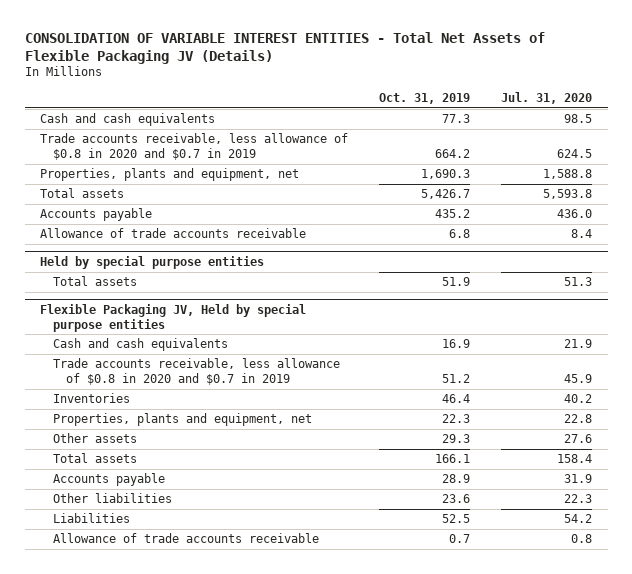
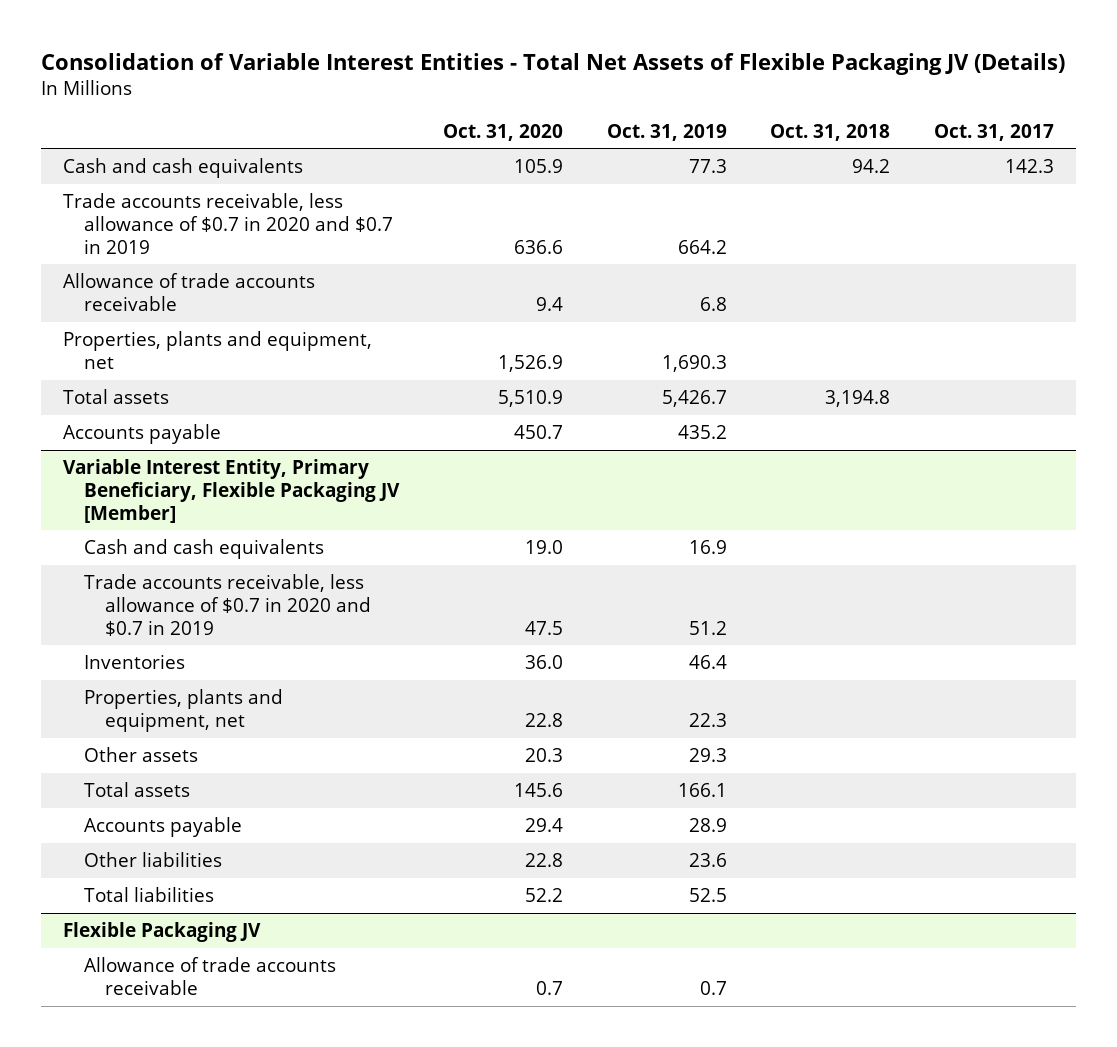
- CONSOLIDATION OF VARIABLE INTEREST ENTITIES - Total Net Assets of Flexible Packaging JV (Details)
+ Consolidation of Variable Interest Entities - Total Net Assets of Flexible Packaging JV (Details)
- | Oct. 31, 2019 | Jul. 31, 2020
+ | Oct. 31, 2020 | Oct. 31, 2019 | Oct. 31, 2018 | Oct. 31, 2017
- Trade accounts receivable, less allowance of $0.8 in 2020 and $0.7 in 2019 | 664.2 | 624.5
+ Trade accounts receivable, less allowance of $0.7 in 2020 and $0.7 in 2019 | 636.6 | 664.2 | |
moved up: Allowance of trade accounts receivable | 9.4 | 6.8 | |
- Held by special purpose entities
- Total assets | 51.9 | 51.3
- Flexible Packaging JV, Held by special purpose entities
+ Variable Interest Entity, Primary Beneficiary, Flexible Packaging JV [Member]
- Trade accounts receivable, less allowance of $0.8 in 2020 and $0.7 in 2019 | 51.2 | 45.9
+ Trade accounts receivable, less allowance of $0.7 in 2020 and $0.7 in 2019 | 47.5 | 51.2 | |
- Liabilities | 52.5 | 54.2
+ Total liabilities | 52.2 | 52.5 | |
+ Flexible Packaging JV

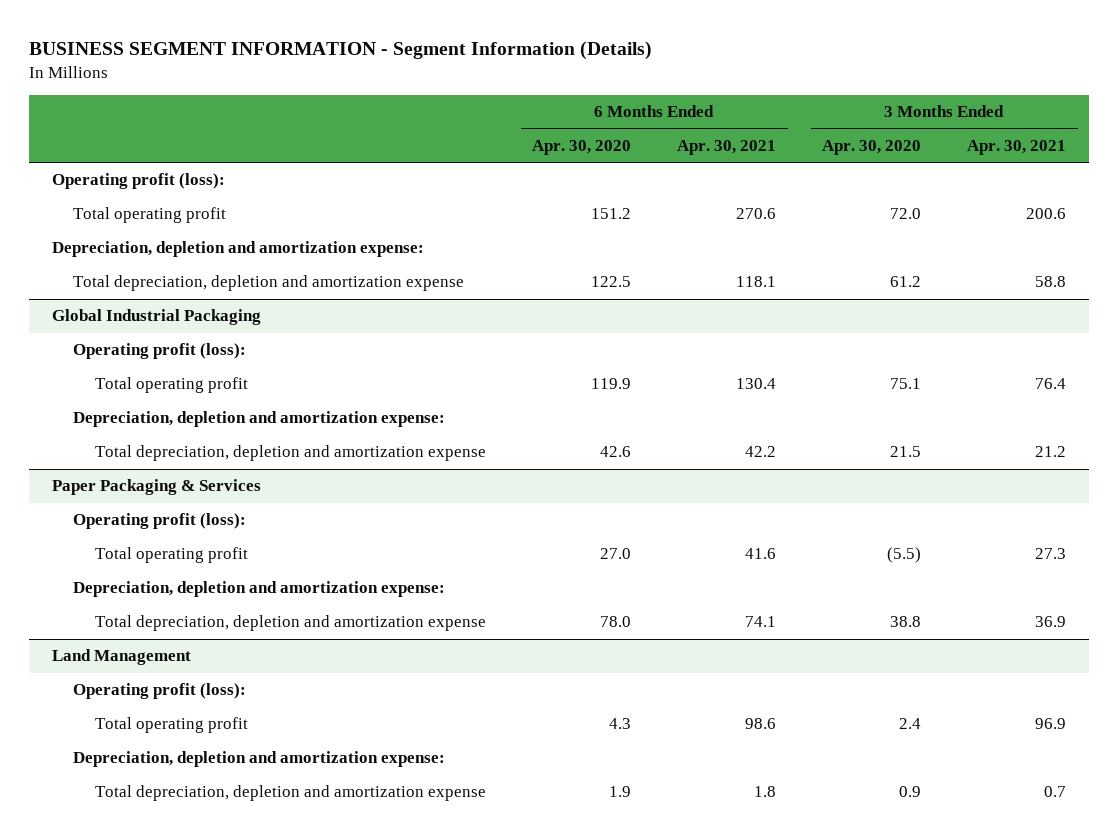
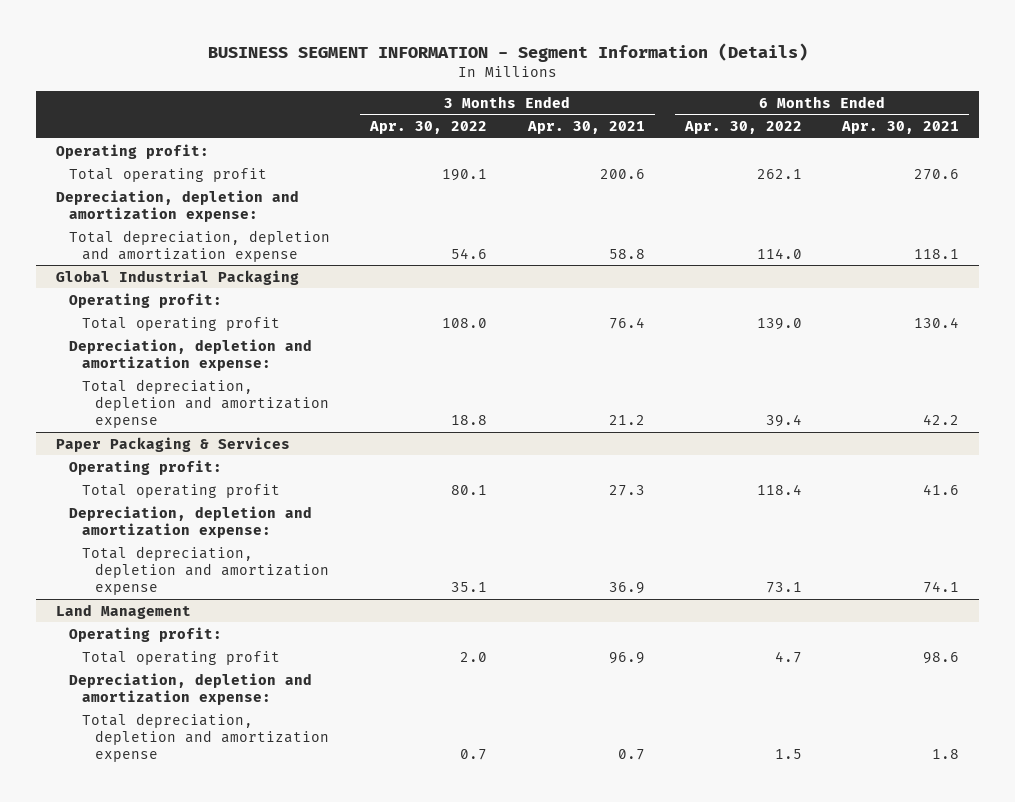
- | 6 Months Ended Apr. 30, 2020 | 6 Months Ended Apr. 30, 2021 | 3 Months Ended Apr. 30, 2020 | 3 Months Ended Apr. 30, 2021
+ | 3 Months Ended Apr. 30, 2022 | 3 Months Ended Apr. 30, 2021 | 6 Months Ended Apr. 30, 2022 | 6 Months Ended Apr. 30, 2021
- Operating profit (loss):
+ Operating profit:
@ Global Industrial Packaging
- Operating profit (loss):
+ Operating profit:
@ Paper Packaging & Services
- Operating profit (loss):
+ Operating profit:
@ Land Management
- Operating profit (loss):
+ Operating profit:

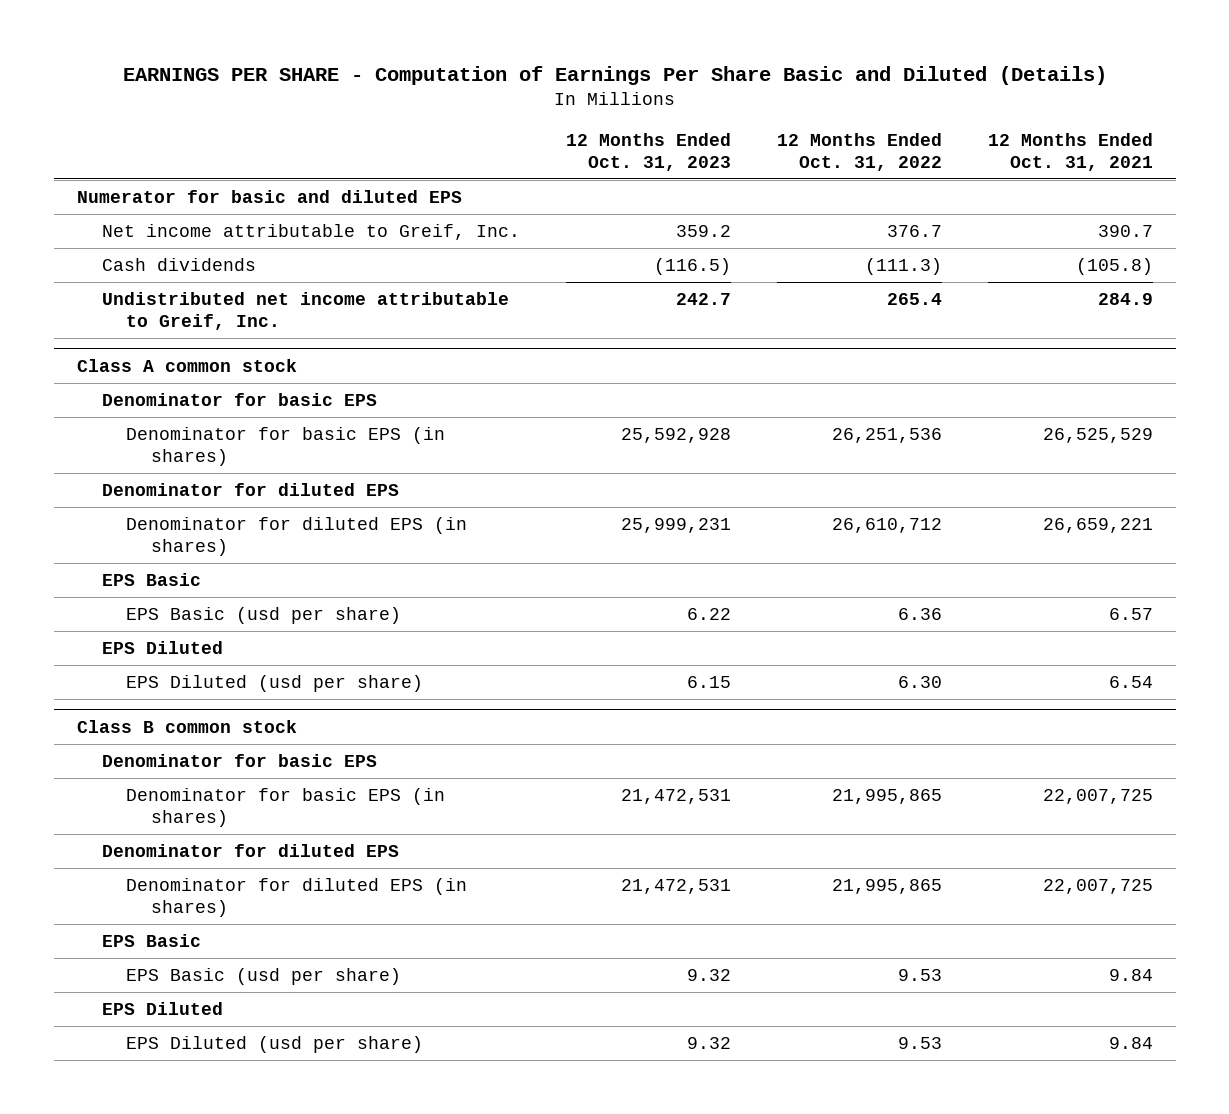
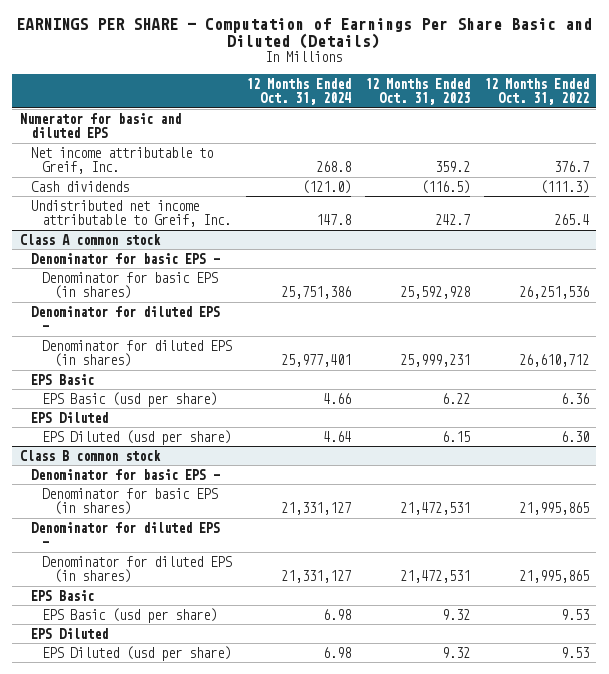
- | 12 Months Ended Oct. 31, 2023 | 12 Months Ended Oct. 31, 2022 | 12 Months Ended Oct. 31, 2021
+ | 12 Months Ended Oct. 31, 2024 | 12 Months Ended Oct. 31, 2023 | 12 Months Ended Oct. 31, 2022
@ Class A common stock
- Denominator for basic EPS
+ Denominator for basic EPS -
- Denominator for diluted EPS
+ Denominator for diluted EPS -
@ Class B common stock
- Denominator for basic EPS
+ Denominator for basic EPS -
- Denominator for diluted EPS
+ Denominator for diluted EPS -

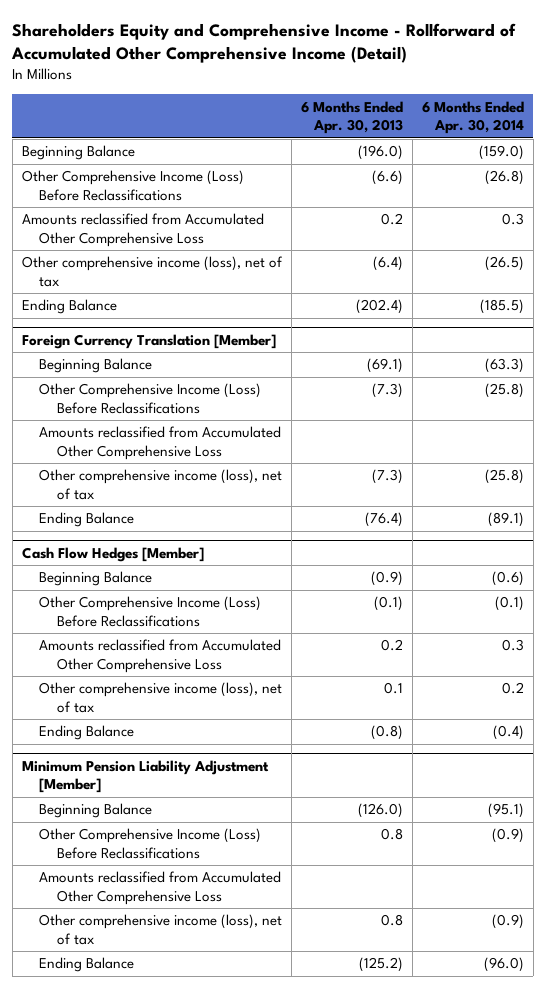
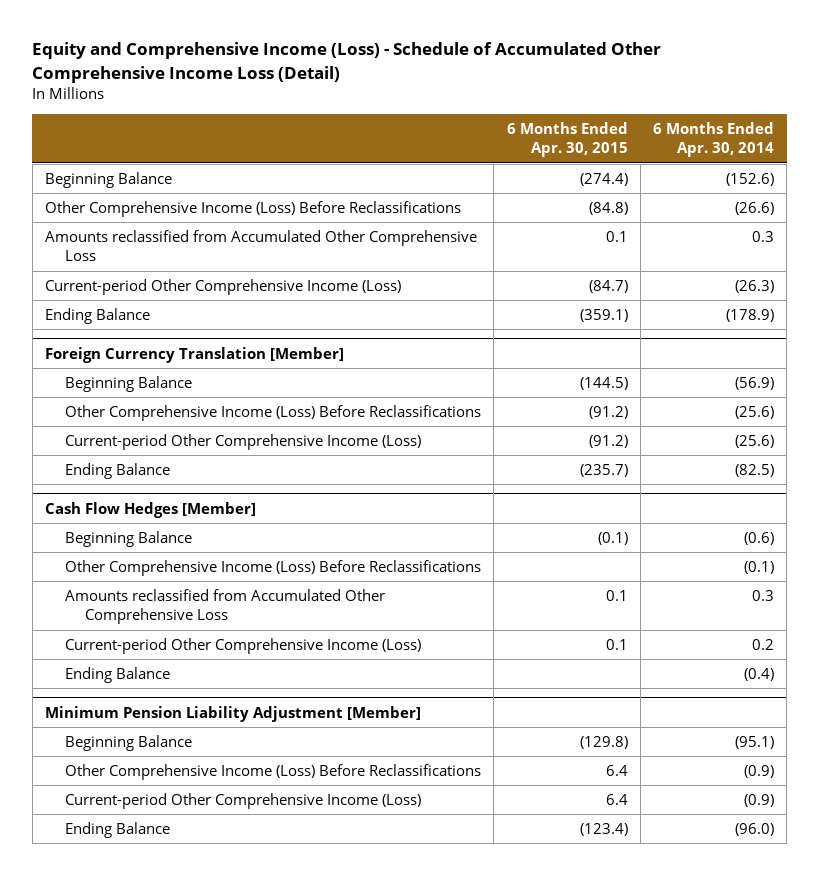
- Shareholders Equity and Comprehensive Income - Rollforward of Accumulated Other Comprehensive Income (Detail)
+ Equity and Comprehensive Income (Loss) - Schedule of Accumulated Other Comprehensive Income Loss (Detail)
- | 6 Months Ended Apr. 30, 2013 | 6 Months Ended Apr. 30, 2014
+ | 6 Months Ended Apr. 30, 2015 | 6 Months Ended Apr. 30, 2014
- Beginning Balance | (196.0) | (159.0)
- Other Comprehensive Income (Loss) Before Reclassifications | (6.6) | (26.8)
+ Beginning Balance | (274.4) | (152.6)
+ Other Comprehensive Income (Loss) Before Reclassifications | (84.8) | (26.6)
- Other comprehensive income (loss), net of tax | (6.4) | (26.5)
- Ending Balance | (202.4) | (185.5)
+ Current-period Other Comprehensive Income (Loss) | (84.7) | (26.3)
+ Ending Balance | (359.1) | (178.9)
@ Foreign Currency Translation [Member]
- Beginning Balance | (69.1) | (63.3)
- Other Comprehensive Income (Loss) Before Reclassifications | (7.3) | (25.8)
- Amounts reclassified from Accumulated Other Comprehensive Loss
- Other comprehensive income (loss), net of tax | (7.3) | (25.8)
- Ending Balance | (76.4) | (89.1)
+ Beginning Balance | (144.5) | (56.9)
+ Other Comprehensive Income (Loss) Before Reclassifications | (91.2) | (25.6)
+ Current-period Other Comprehensive Income (Loss) | (91.2) | (25.6)
+ Ending Balance | (235.7) | (82.5)
@ Cash Flow Hedges [Member]
- Other comprehensive income (loss), net of tax | 0.1 | 0.2
+ Current-period Other Comprehensive Income (Loss) | 0.1 | 0.2
@ Minimum Pension Liability Adjustment [Member]
- Amounts reclassified from Accumulated Other Comprehensive Loss
- Other comprehensive income (loss), net of tax | 0.8 | (0.9)
+ Current-period Other Comprehensive Income (Loss) | 6.4 | (0.9)

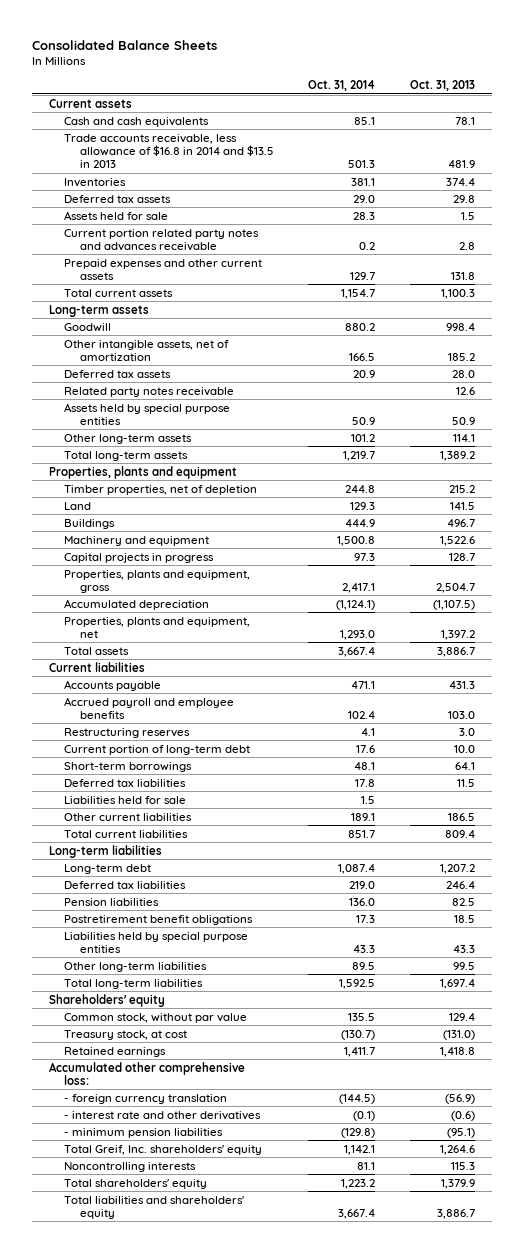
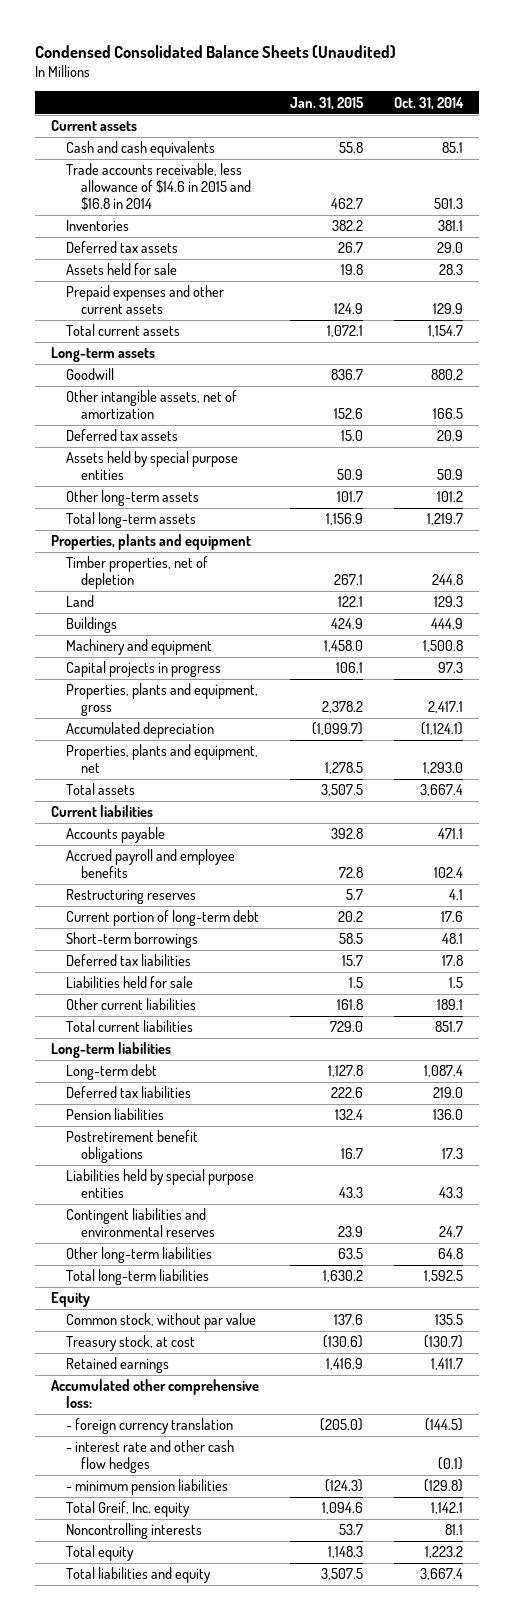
- Consolidated Balance Sheets
+ Condensed Consolidated Balance Sheets (Unaudited)
- | Oct. 31, 2014 | Oct. 31, 2013
+ | Jan. 31, 2015 | Oct. 31, 2014
- Trade accounts receivable, less allowance of $16.8 in 2014 and $13.5 in 2013 | 501.3 | 481.9
+ Trade accounts receivable, less allowance of $14.6 in 2015 and $16.8 in 2014 | 462.7 | 501.3
- Current portion related party notes and advances receivable | 0.2 | 2.8
- Prepaid expenses and other current assets | 129.7 | 131.8
+ Prepaid expenses and other current assets | 124.9 | 129.9
- Related party notes receivable | | 12.6
- Other long-term liabilities | 89.5 | 99.5
+ Contingent liabilities and environmental reserves | 23.9 | 24.7
+ Other long-term liabilities | 63.5 | 64.8
- Shareholders' equity
+ Equity
- - interest rate and other derivatives | (0.1) | (0.6)
+ - interest rate and other cash flow hedges | | (0.1)
- Total Greif, Inc. shareholders' equity | 1,142.1 | 1,264.6
+ Total Greif, Inc. equity | 1,094.6 | 1,142.1
- Total shareholders' equity | 1,223.2 | 1,379.9
- Total liabilities and shareholders' equity | 3,667.4 | 3,886.7
+ Total equity | 1,148.3 | 1,223.2
+ Total liabilities and equity | 3,507.5 | 3,667.4

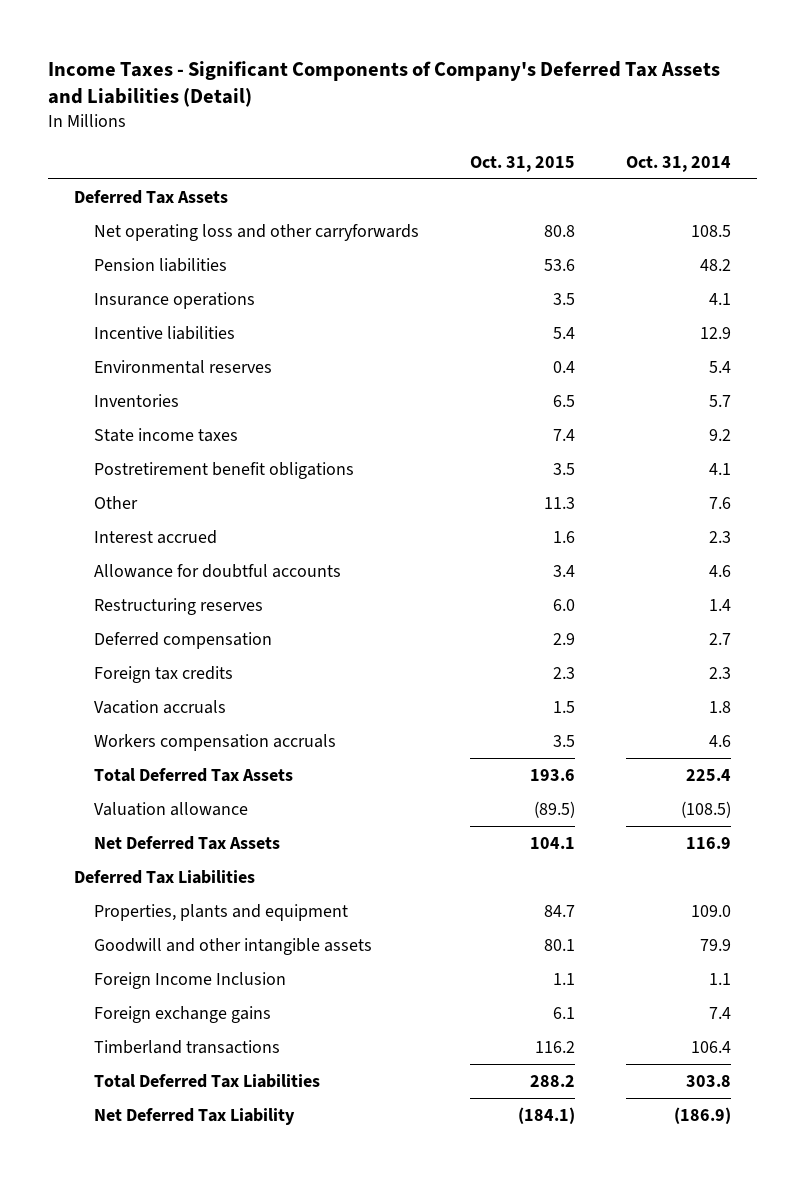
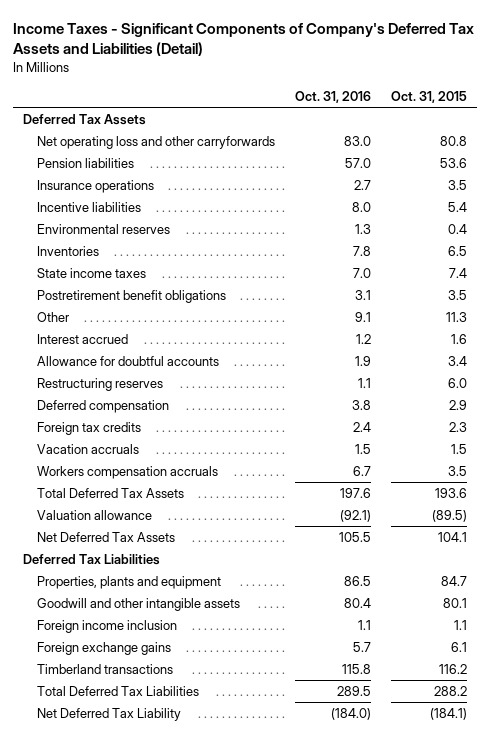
- | Oct. 31, 2015 | Oct. 31, 2014
+ | Oct. 31, 2016 | Oct. 31, 2015
- Foreign Income Inclusion | 1.1 | 1.1
+ Foreign income inclusion | 1.1 | 1.1

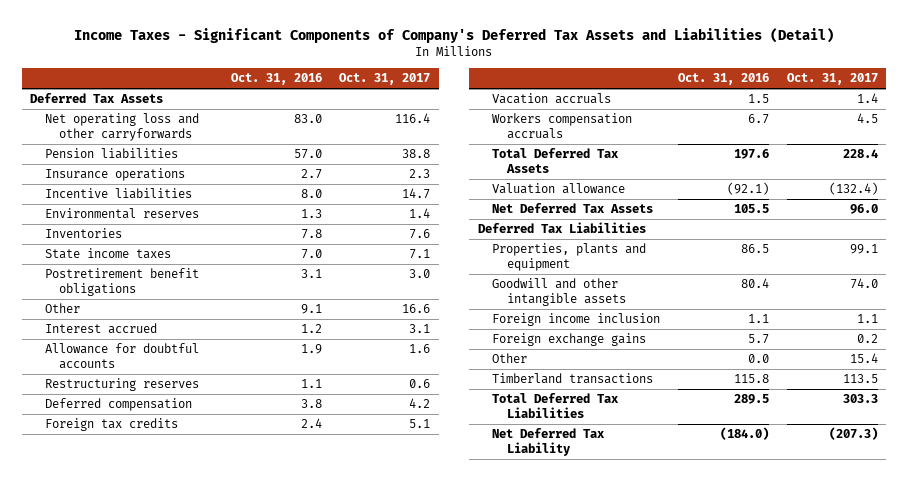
- | Oct. 31, 2016 | Oct. 31, 2015
+ | Oct. 31, 2016 | Oct. 31, 2017
+ Other | 0.0 | 15.4

